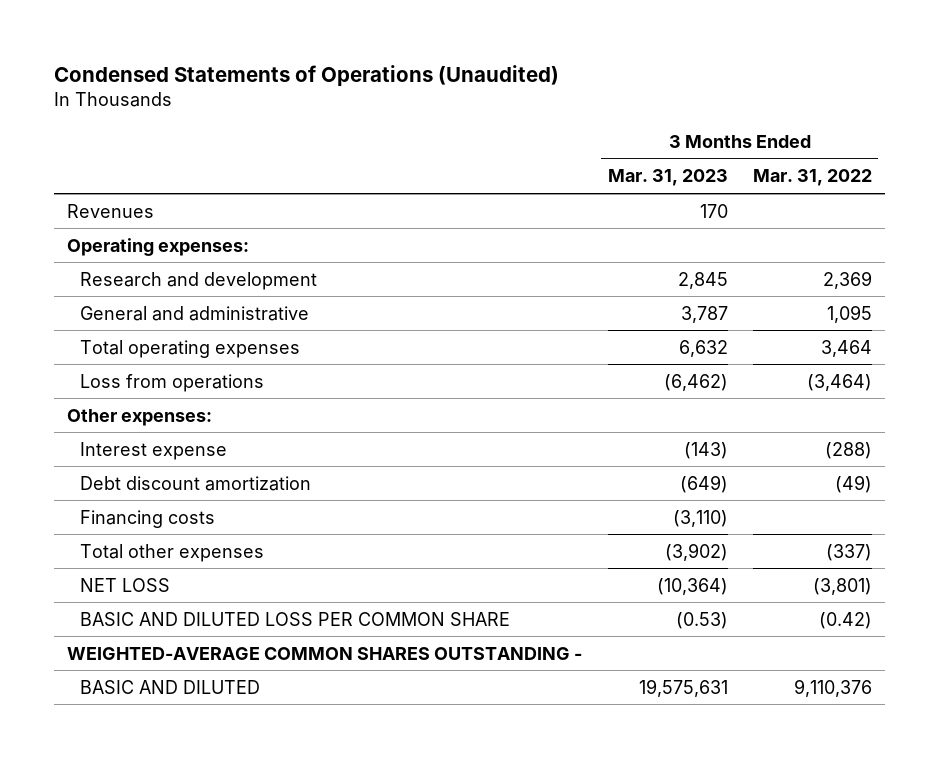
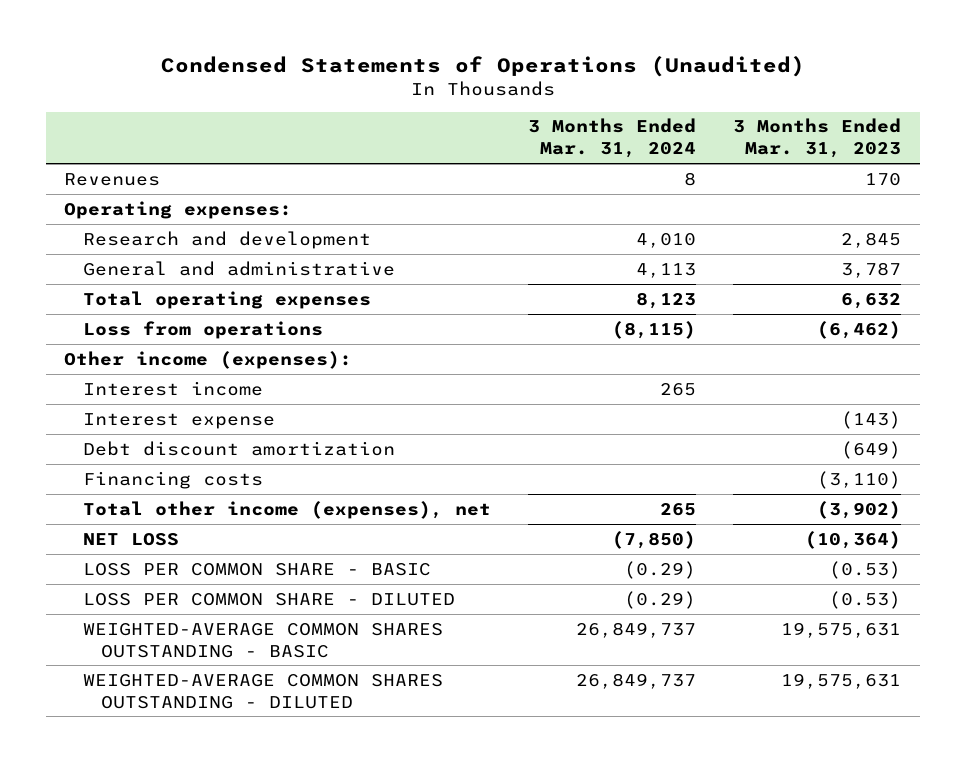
- | 3 Months Ended Mar. 31, 2023 | 3 Months Ended Mar. 31, 2022
+ | 3 Months Ended Mar. 31, 2024 | 3 Months Ended Mar. 31, 2023
- Other expenses:
+ Other income (expenses):
+ Interest income | 265 |
- Total other expenses | (3,902) | (337)
+ Total other income (expenses), net | 265 | (3,902)
- BASIC AND DILUTED LOSS PER COMMON SHARE | (0.53) | (0.42)
- WEIGHTED-AVERAGE COMMON SHARES OUTSTANDING -
- BASIC AND DILUTED | 19,575,631 | 9,110,376
+ LOSS PER COMMON SHARE - BASIC | (0.29) | (0.53)
+ LOSS PER COMMON SHARE - DILUTED | (0.29) | (0.53)
+ WEIGHTED-AVERAGE COMMON SHARES OUTSTANDING - BASIC | 26,849,737 | 19,575,631
+ WEIGHTED-AVERAGE COMMON SHARES OUTSTANDING - DILUTED | 26,849,737 | 19,575,631

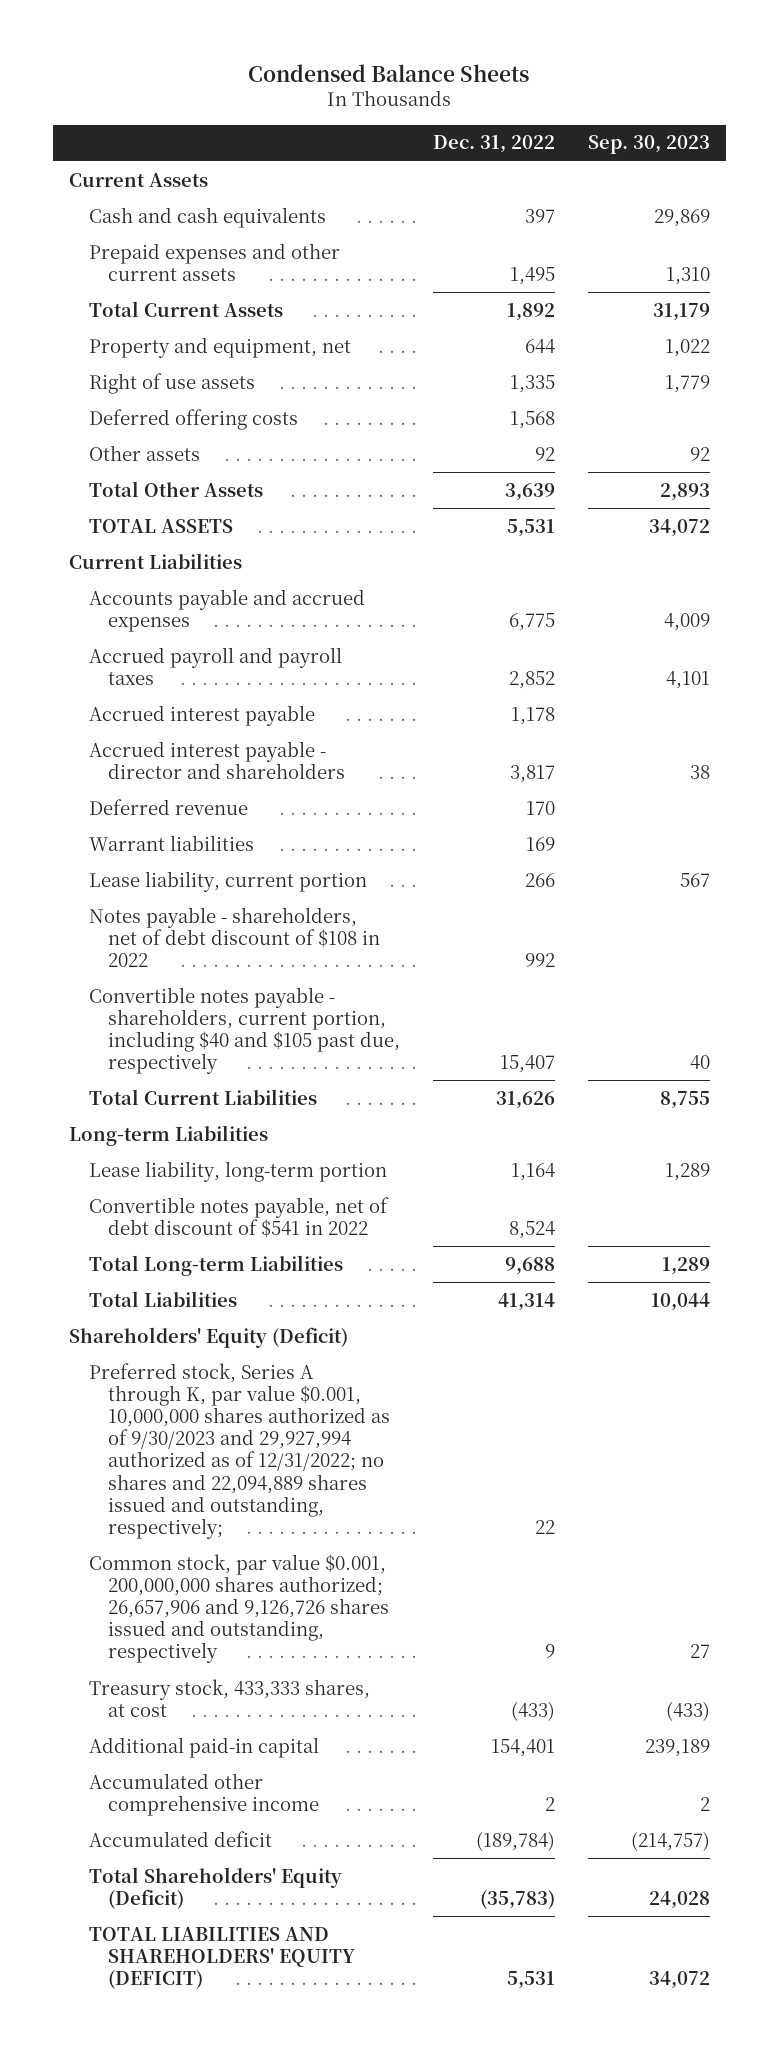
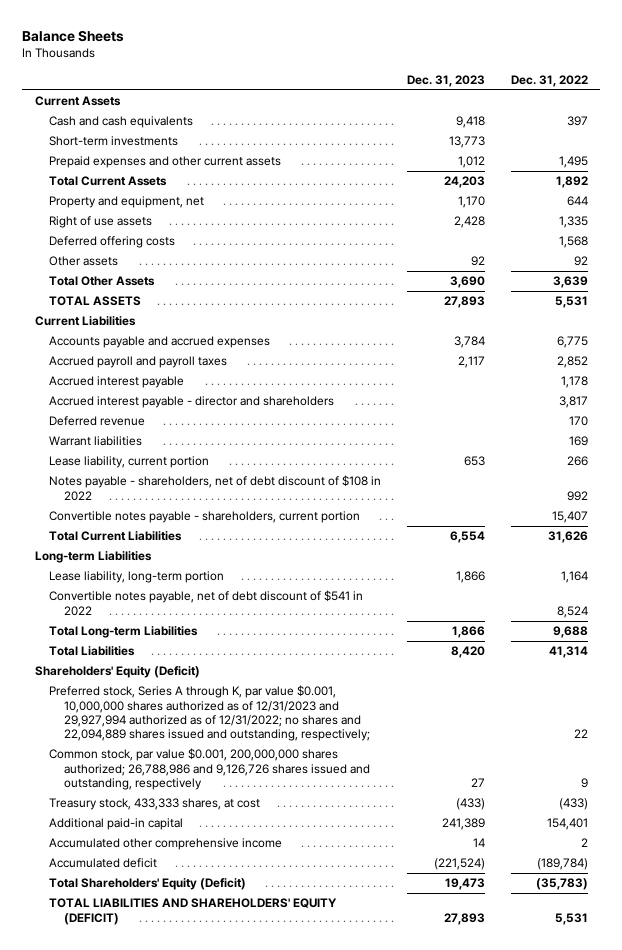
- Condensed Balance Sheets
+ Balance Sheets
- | Dec. 31, 2022 | Sep. 30, 2023
+ | Dec. 31, 2023 | Dec. 31, 2022
+ Short-term investments | 13,773 |
- Convertible notes payable - shareholders, current portion, including $40 and $105 past due, respectively | 15,407 | 40
+ Convertible notes payable - shareholders, current portion | | 15,407
- Preferred stock, Series A through K, par value $0.001, 10,000,000 shares authorized as of 9/30/2023 and 29,927,994 authorized as of 12/31/2022; no shares and 22,094,889 shares issued and outstanding, respectively; | 22 |
- Common stock, par value $0.001, 200,000,000 shares authorized; 26,657,906 and 9,126,726 shares issued and outstanding, respectively | 9 | 27
+ Preferred stock, Series A through K, par value $0.001, 10,000,000 shares authorized as of 12/31/2023 and 29,927,994 authorized as of 12/31/2022; no shares and 22,094,889 shares issued and outstanding, respectively; | | 22
+ Common stock, par value $0.001, 200,000,000 shares authorized; 26,788,986 and 9,126,726 shares issued and outstanding, respectively | 27 | 9

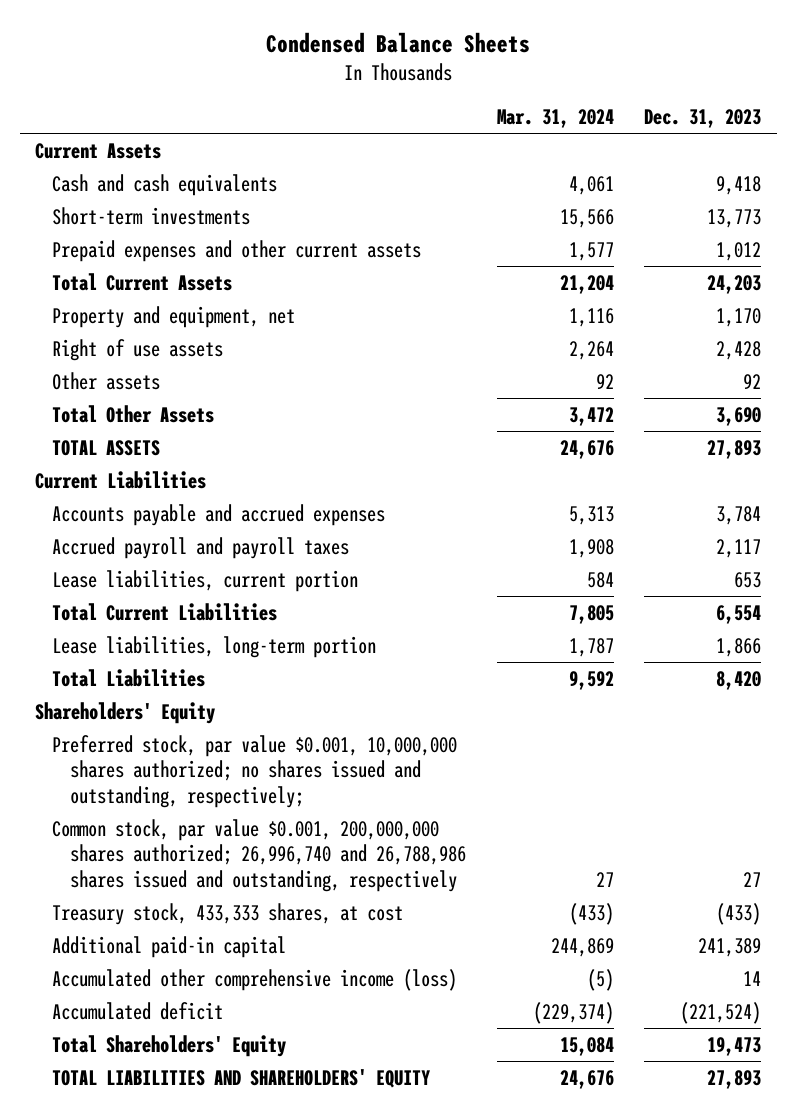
- Balance Sheets
+ Condensed Balance Sheets
- | Dec. 31, 2023 | Dec. 31, 2022
+ | Mar. 31, 2024 | Dec. 31, 2023
- Deferred offering costs | | 1,568
- Accrued interest payable | | 1,178
- Accrued interest payable - director and shareholders | | 3,817
- Deferred revenue | | 170
- Warrant liabilities | | 169
- Lease liability, current portion | 653 | 266
- Notes payable - shareholders, net of debt discount of $108 in 2022 | | 992
- Convertible notes payable - shareholders, current portion | | 15,407
+ Lease liabilities, current portion | 584 | 653
- Long-term Liabilities
- Lease liability, long-term portion | 1,866 | 1,164
- Convertible notes payable, net of debt discount of $541 in 2022 | | 8,524
- Total Long-term Liabilities | 1,866 | 9,688
+ Lease liabilities, long-term portion | 1,787 | 1,866
- Shareholders' Equity (Deficit)
- Preferred stock, Series A through K, par value $0.001, 10,000,000 shares authorized as of 12/31/2023 and 29,927,994 authorized as of 12/31/2022; no shares and 22,094,889 shares issued and outstanding, respectively; | | 22
- Common stock, par value $0.001, 200,000,000 shares authorized; 26,788,986 and 9,126,726 shares issued and outstanding, respectively | 27 | 9
+ Shareholders' Equity
+ Preferred stock, par value $0.001, 10,000,000 shares authorized; no shares issued and outstanding, respectively;
+ Common stock, par value $0.001, 200,000,000 shares authorized; 26,996,740 and 26,788,986 shares issued and outstanding, respectively | 27 | 27
- Accumulated other comprehensive income | 14 | 2
+ Accumulated other comprehensive income (loss) | (5) | 14
- Total Shareholders' Equity (Deficit) | 19,473 | (35,783)
- TOTAL LIABILITIES AND SHAREHOLDERS' EQUITY (DEFICIT) | 27,893 | 5,531
+ Total Shareholders' Equity | 15,084 | 19,473
+ TOTAL LIABILITIES AND SHAREHOLDERS' EQUITY | 24,676 | 27,893

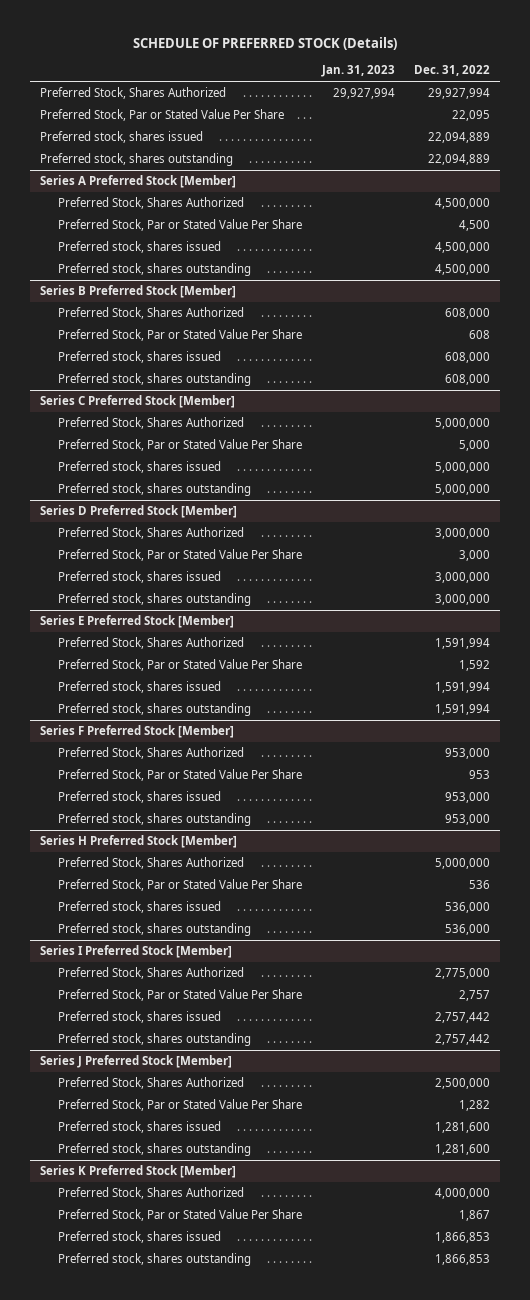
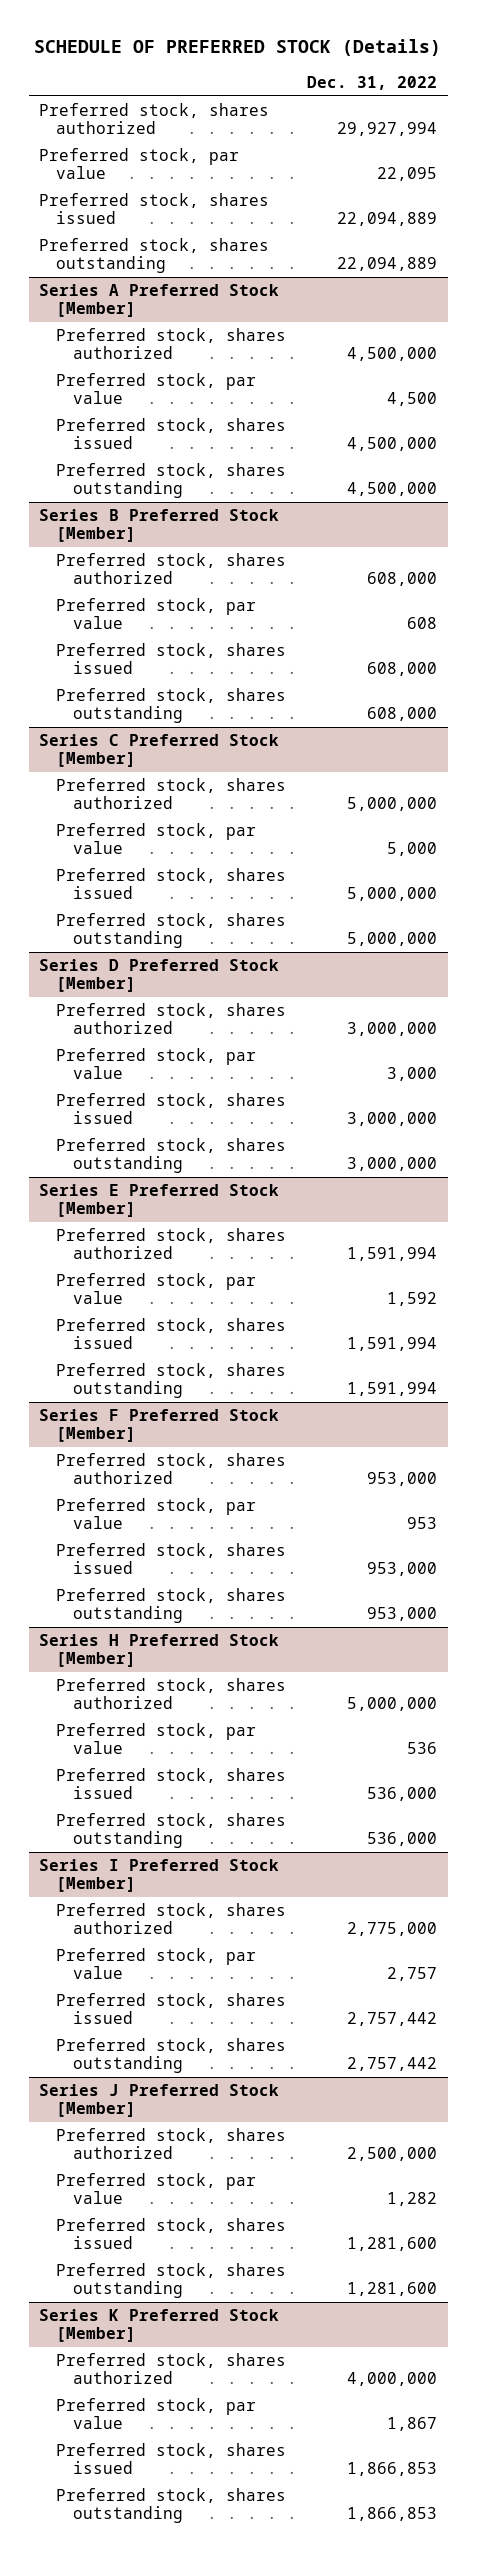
- | Jan. 31, 2023 | Dec. 31, 2022
+ | Dec. 31, 2022
- Preferred Stock, Shares Authorized | 29,927,994 | 29,927,994
- Preferred Stock, Par or Stated Value Per Share | | 22,095
+ Preferred stock, shares authorized | 29,927,994
+ Preferred stock, par value | 22,095
@ Series A Preferred Stock [Member]
- Preferred Stock, Shares Authorized | | 4,500,000
- Preferred Stock, Par or Stated Value Per Share | | 4,500
+ Preferred stock, shares authorized | 4,500,000
+ Preferred stock, par value | 4,500
@ Series B Preferred Stock [Member]
- Preferred Stock, Shares Authorized | | 608,000
- Preferred Stock, Par or Stated Value Per Share | | 608
+ Preferred stock, shares authorized | 608,000
+ Preferred stock, par value | 608
@ Series C Preferred Stock [Member]
- Preferred Stock, Shares Authorized | | 5,000,000
- Preferred Stock, Par or Stated Value Per Share | | 5,000
+ Preferred stock, shares authorized | 5,000,000
+ Preferred stock, par value | 5,000
@ Series D Preferred Stock [Member]
- Preferred Stock, Shares Authorized | | 3,000,000
- Preferred Stock, Par or Stated Value Per Share | | 3,000
+ Preferred stock, shares authorized | 3,000,000
+ Preferred stock, par value | 3,000
@ Series E Preferred Stock [Member]
- Preferred Stock, Shares Authorized | | 1,591,994
- Preferred Stock, Par or Stated Value Per Share | | 1,592
+ Preferred stock, shares authorized | 1,591,994
+ Preferred stock, par value | 1,592
@ Series F Preferred Stock [Member]
- Preferred Stock, Shares Authorized | | 953,000
- Preferred Stock, Par or Stated Value Per Share | | 953
+ Preferred stock, shares authorized | 953,000
+ Preferred stock, par value | 953
@ Series H Preferred Stock [Member]
- Preferred Stock, Shares Authorized | | 5,000,000
- Preferred Stock, Par or Stated Value Per Share | | 536
+ Preferred stock, shares authorized | 5,000,000
+ Preferred stock, par value | 536
@ Series I Preferred Stock [Member]
- Preferred Stock, Shares Authorized | | 2,775,000
- Preferred Stock, Par or Stated Value Per Share | | 2,757
+ Preferred stock, shares authorized | 2,775,000
+ Preferred stock, par value | 2,757
@ Series J Preferred Stock [Member]
- Preferred Stock, Shares Authorized | | 2,500,000
- Preferred Stock, Par or Stated Value Per Share | | 1,282
+ Preferred stock, shares authorized | 2,500,000
+ Preferred stock, par value | 1,282
@ Series K Preferred Stock [Member]
- Preferred Stock, Shares Authorized | | 4,000,000
- Preferred Stock, Par or Stated Value Per Share | | 1,867
+ Preferred stock, shares authorized | 4,000,000
+ Preferred stock, par value | 1,867

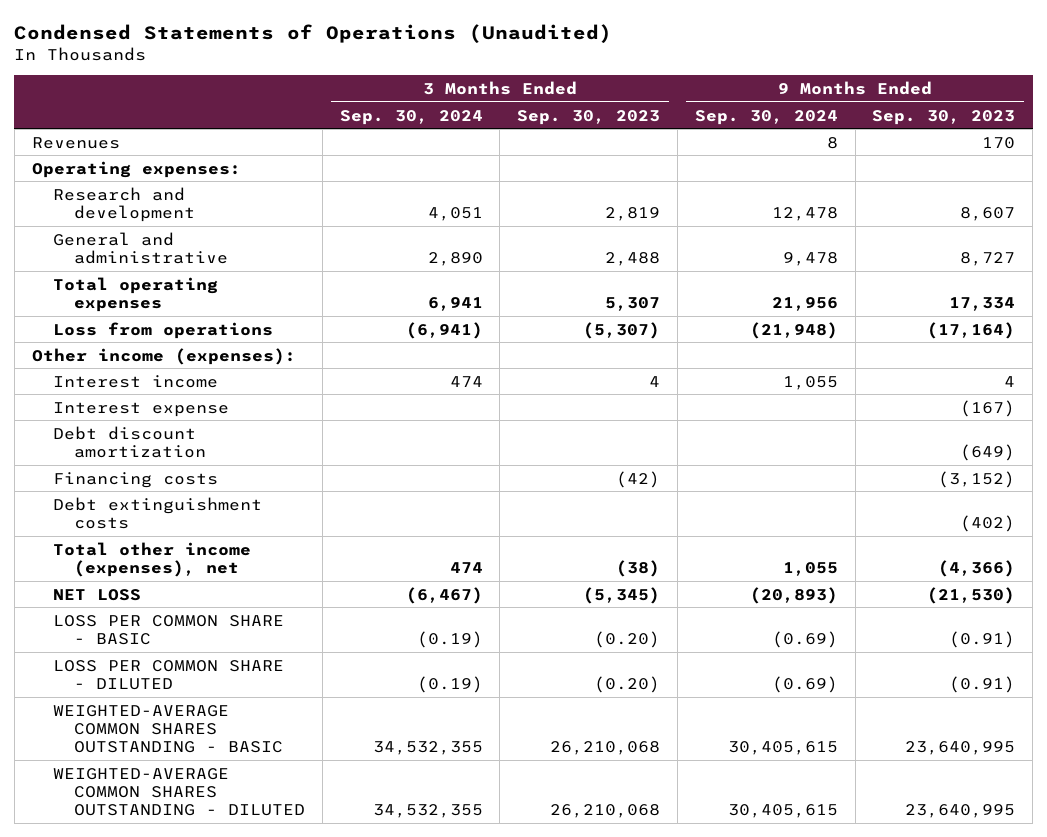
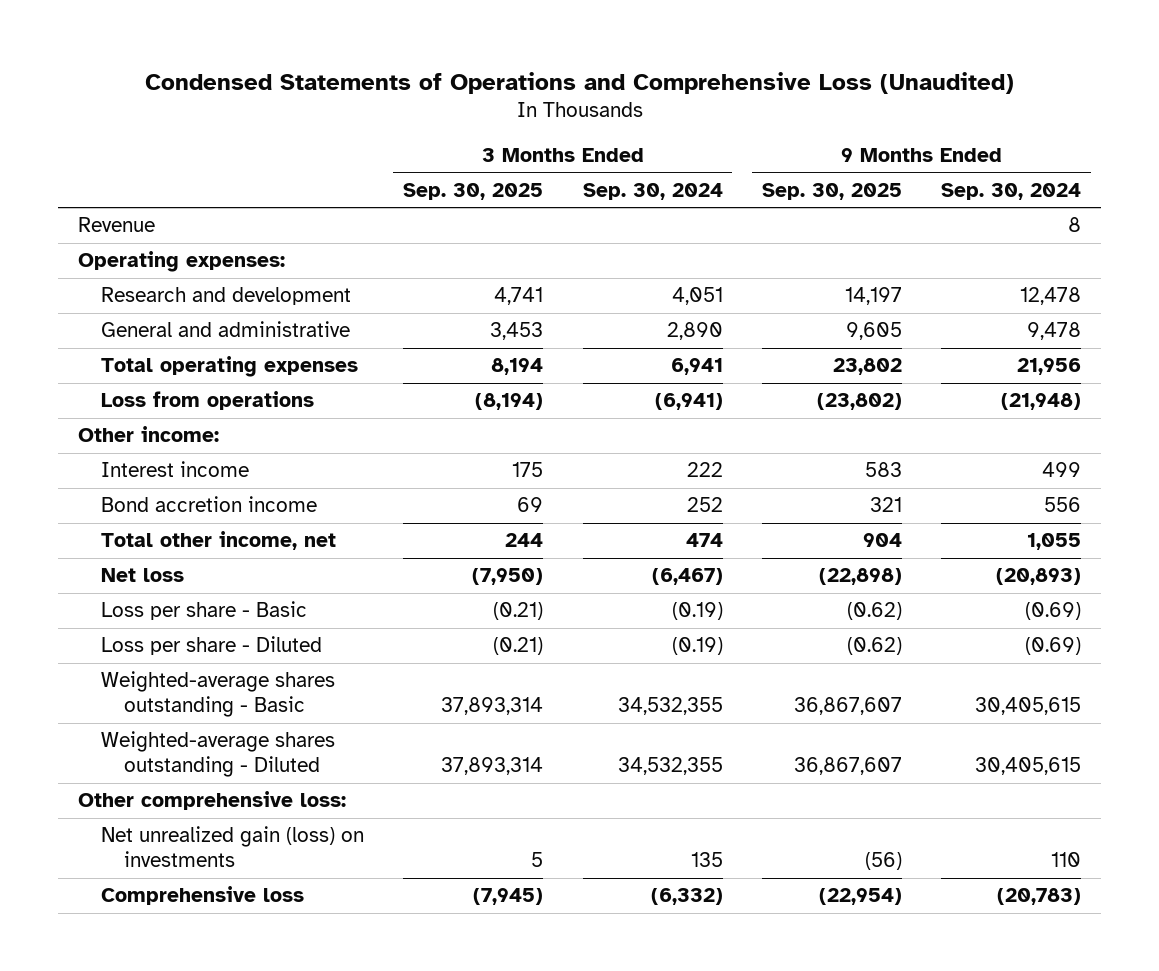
- Condensed Statements of Operations (Unaudited)
+ Condensed Statements of Operations and Comprehensive Loss (Unaudited)
- | 3 Months Ended Sep. 30, 2024 | 3 Months Ended Sep. 30, 2023 | 9 Months Ended Sep. 30, 2024 | 9 Months Ended Sep. 30, 2023
+ | 3 Months Ended Sep. 30, 2025 | 3 Months Ended Sep. 30, 2024 | 9 Months Ended Sep. 30, 2025 | 9 Months Ended Sep. 30, 2024
- Revenues | | | 8 | 170
+ Revenue | | | | 8
- Other income (expenses):
- Interest income | 474 | 4 | 1,055 | 4
- Interest expense | | | | (167)
- Debt discount amortization | | | | (649)
- Financing costs | | (42) | | (3,152)
- Debt extinguishment costs | | | | (402)
- Total other income (expenses), net | 474 | (38) | 1,055 | (4,366)
- NET LOSS | (6,467) | (5,345) | (20,893) | (21,530)
- LOSS PER COMMON SHARE - BASIC | (0.19) | (0.20) | (0.69) | (0.91)
- LOSS PER COMMON SHARE - DILUTED | (0.19) | (0.20) | (0.69) | (0.91)
- WEIGHTED-AVERAGE COMMON SHARES OUTSTANDING - BASIC | 34,532,355 | 26,210,068 | 30,405,615 | 23,640,995
- WEIGHTED-AVERAGE COMMON SHARES OUTSTANDING - DILUTED | 34,532,355 | 26,210,068 | 30,405,615 | 23,640,995
+ Other income:
+ Interest income | 175 | 222 | 583 | 499
+ Bond accretion income | 69 | 252 | 321 | 556
+ Total other income, net | 244 | 474 | 904 | 1,055
+ Net loss | (7,950) | (6,467) | (22,898) | (20,893)
+ Loss per share - Basic | (0.21) | (0.19) | (0.62) | (0.69)
+ Loss per share - Diluted | (0.21) | (0.19) | (0.62) | (0.69)
+ Weighted-average shares outstanding - Basic | 37,893,314 | 34,532,355 | 36,867,607 | 30,405,615
+ Weighted-average shares outstanding - Diluted | 37,893,314 | 34,532,355 | 36,867,607 | 30,405,615
+ Other comprehensive loss:
+ Net unrealized gain (loss) on investments | 5 | 135 | (56) | 110
+ Comprehensive loss | (7,945) | (6,332) | (22,954) | (20,783)

